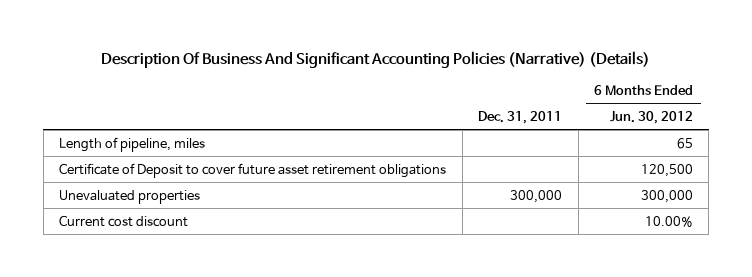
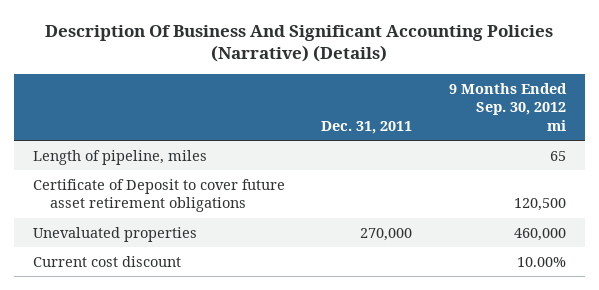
- | Dec. 31, 2011 | 6 Months Ended Jun. 30, 2012
+ | Dec. 31, 2011 | 9 Months Ended Sep. 30, 2012 mi
- Unevaluated properties | 300,000 | 300,000
+ Unevaluated properties | 270,000 | 460,000

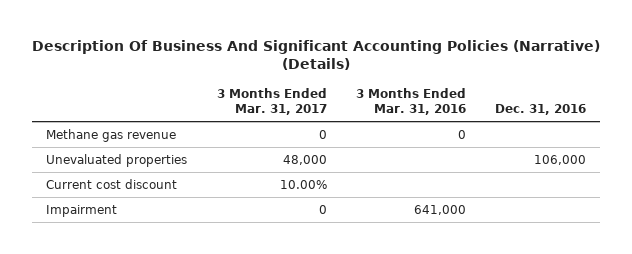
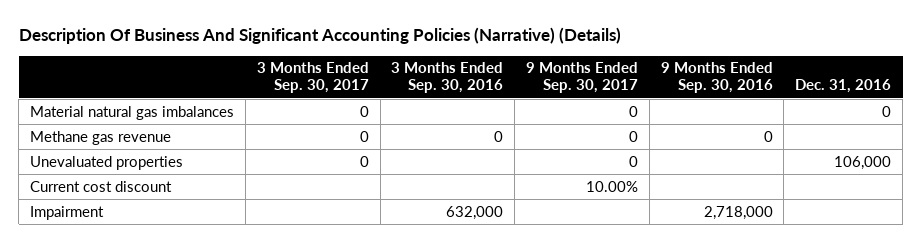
- | 3 Months Ended Mar. 31, 2017 | 3 Months Ended Mar. 31, 2016 | Dec. 31, 2016
+ | 3 Months Ended Sep. 30, 2017 | 3 Months Ended Sep. 30, 2016 | 9 Months Ended Sep. 30, 2017 | 9 Months Ended Sep. 30, 2016 | Dec. 31, 2016
+ Material natural gas imbalances | 0 | | 0 | | 0

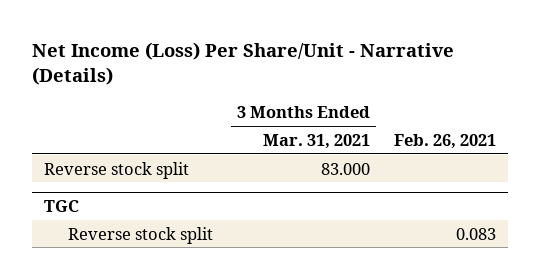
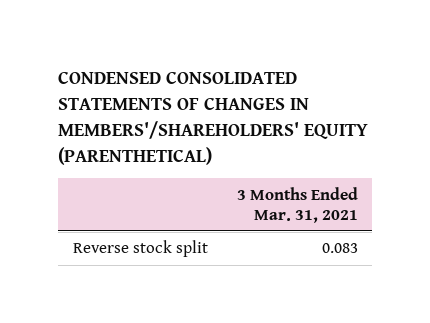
- Net Income (Loss) Per Share/Unit - Narrative (Details)
+ CONDENSED CONSOLIDATED STATEMENTS OF CHANGES IN MEMBERS'/SHAREHOLDERS' EQUITY (PARENTHETICAL)
- | 3 Months Ended Mar. 31, 2021 | Feb. 26, 2021
+ | 3 Months Ended Mar. 31, 2021
- Reverse stock split | 83.000 |
- TGC
- Reverse stock split | | 0.083
+ Reverse stock split | 0.083

